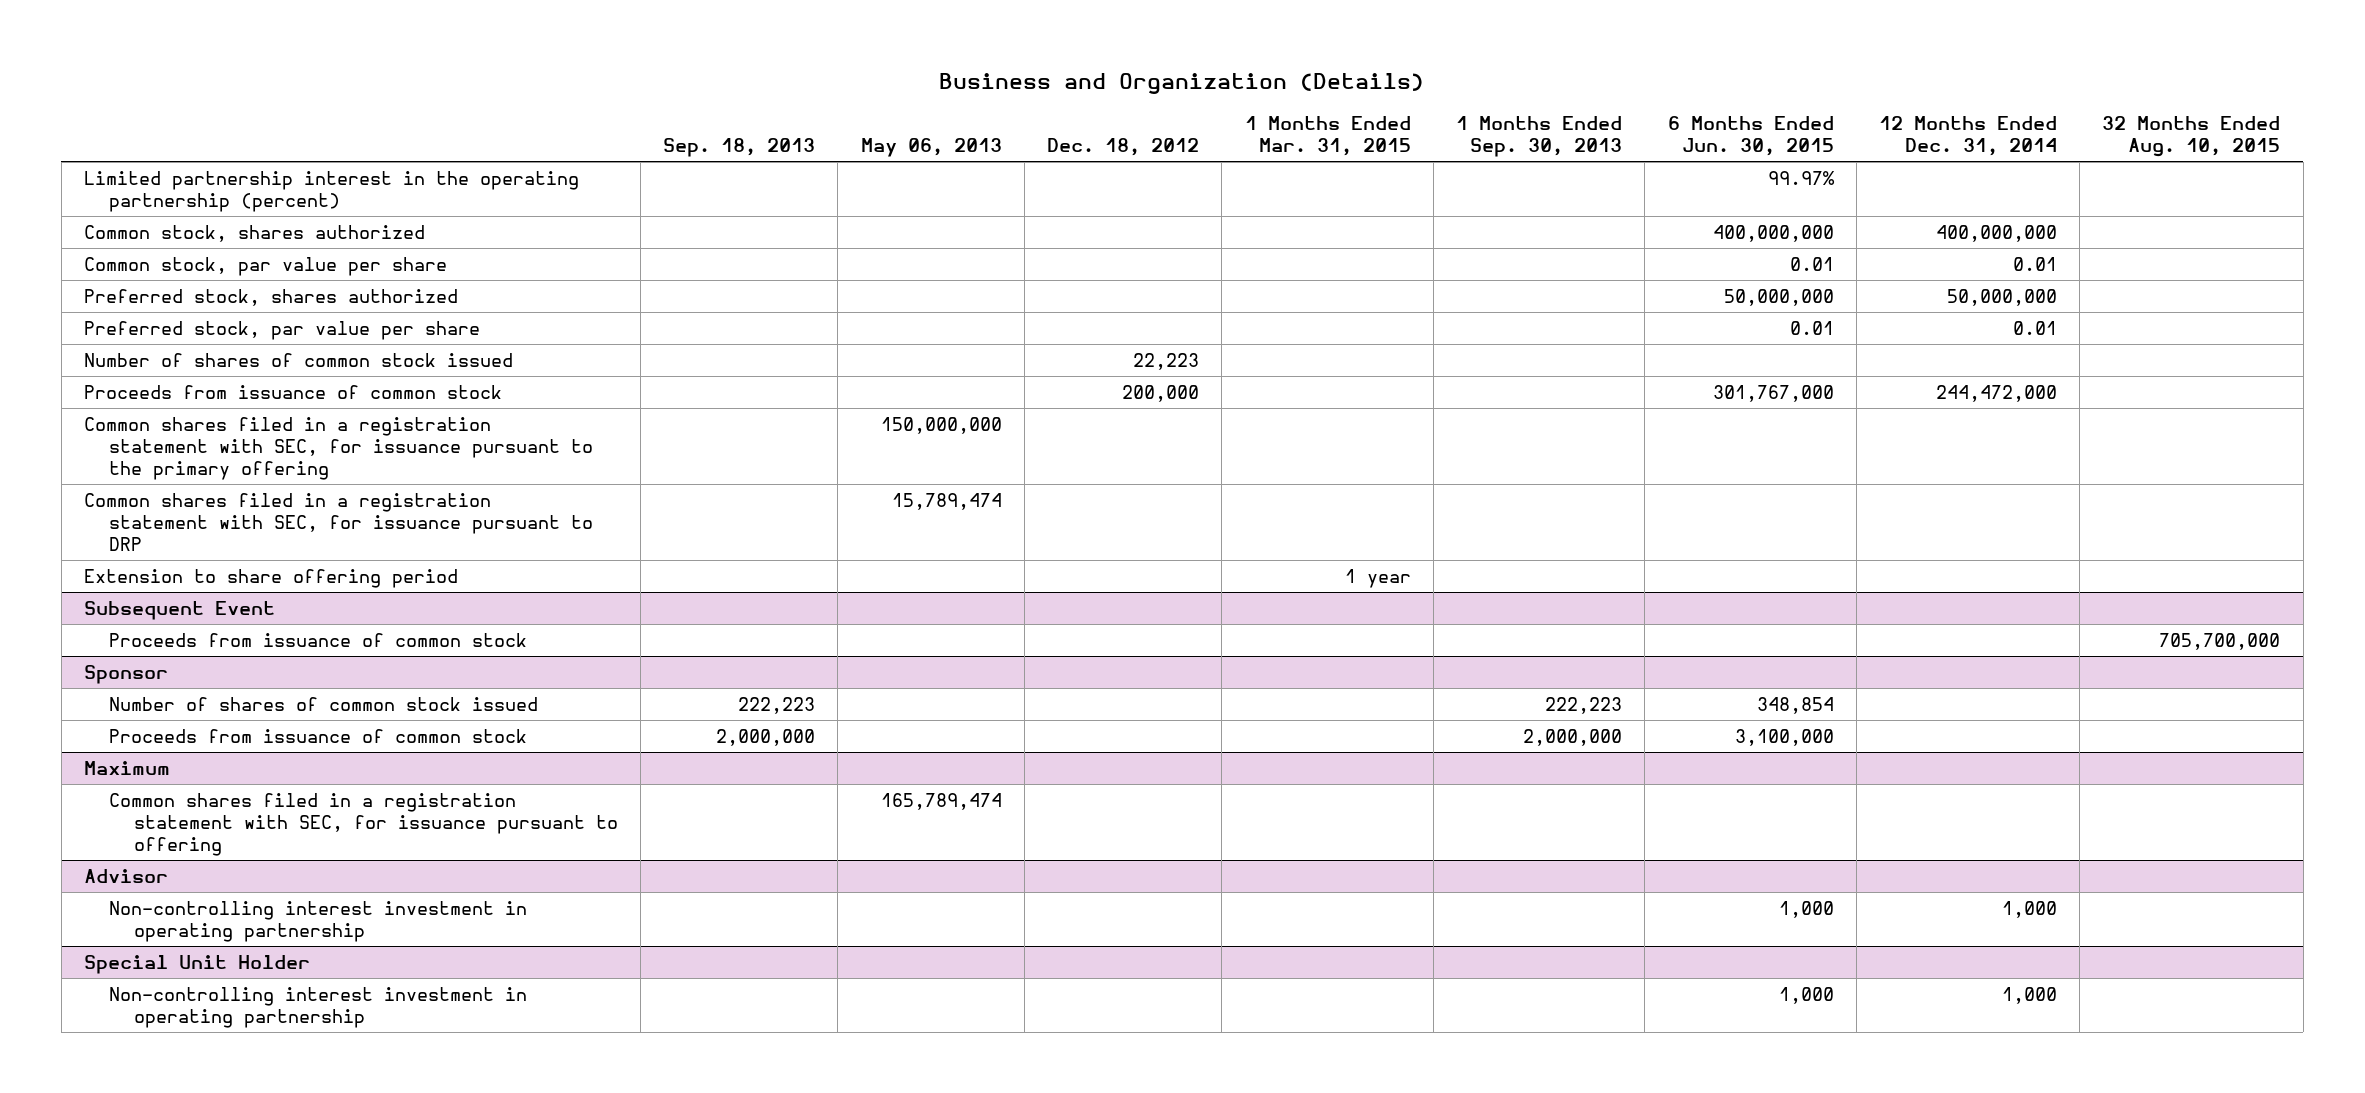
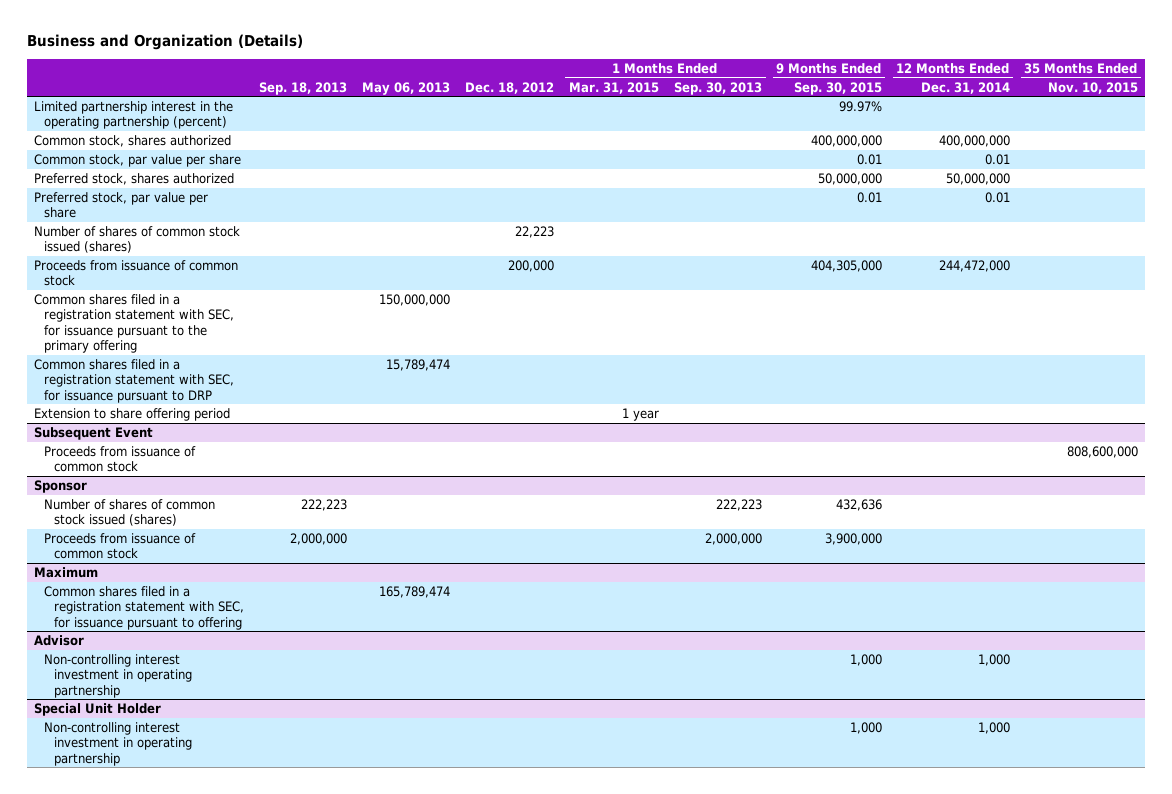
- | Sep. 18, 2013 | May 06, 2013 | Dec. 18, 2012 | 1 Months Ended Mar. 31, 2015 | 1 Months Ended Sep. 30, 2013 | 6 Months Ended Jun. 30, 2015 | 12 Months Ended Dec. 31, 2014 | 32 Months Ended Aug. 10, 2015
+ | Sep. 18, 2013 | May 06, 2013 | Dec. 18, 2012 | 1 Months Ended Mar. 31, 2015 | 1 Months Ended Sep. 30, 2013 | 9 Months Ended Sep. 30, 2015 | 12 Months Ended Dec. 31, 2014 | 35 Months Ended Nov. 10, 2015
- Number of shares of common stock issued | | | 22,223 | | | | |
+ Number of shares of common stock issued (shares) | | | 22,223 | | | | |
@ Sponsor
- Number of shares of common stock issued | 222,223 | | | | 222,223 | 348,854 | |
+ Number of shares of common stock issued (shares) | 222,223 | | | | 222,223 | 432,636 | |

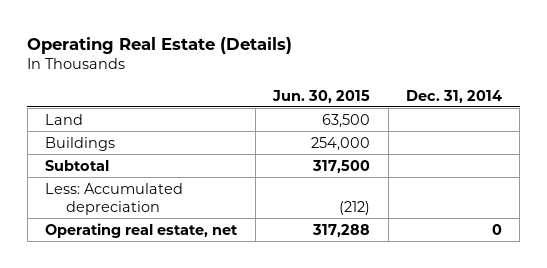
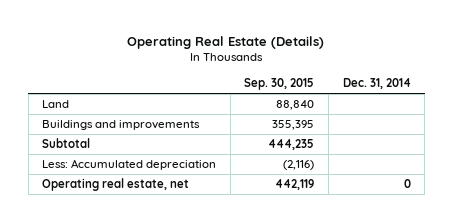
- | Jun. 30, 2015 | Dec. 31, 2014
+ | Sep. 30, 2015 | Dec. 31, 2014
- Buildings | 254,000 |
+ Buildings and improvements | 355,395 |

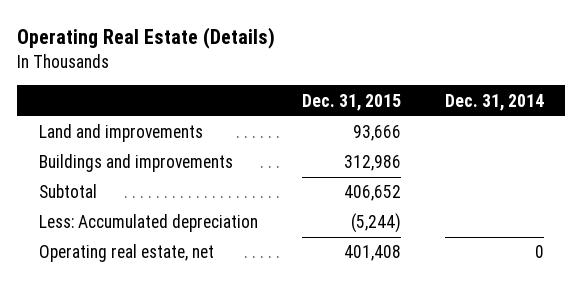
- | Sep. 30, 2015 | Dec. 31, 2014
+ | Dec. 31, 2015 | Dec. 31, 2014
- Land | 88,840 |
+ Land and improvements | 93,666 |

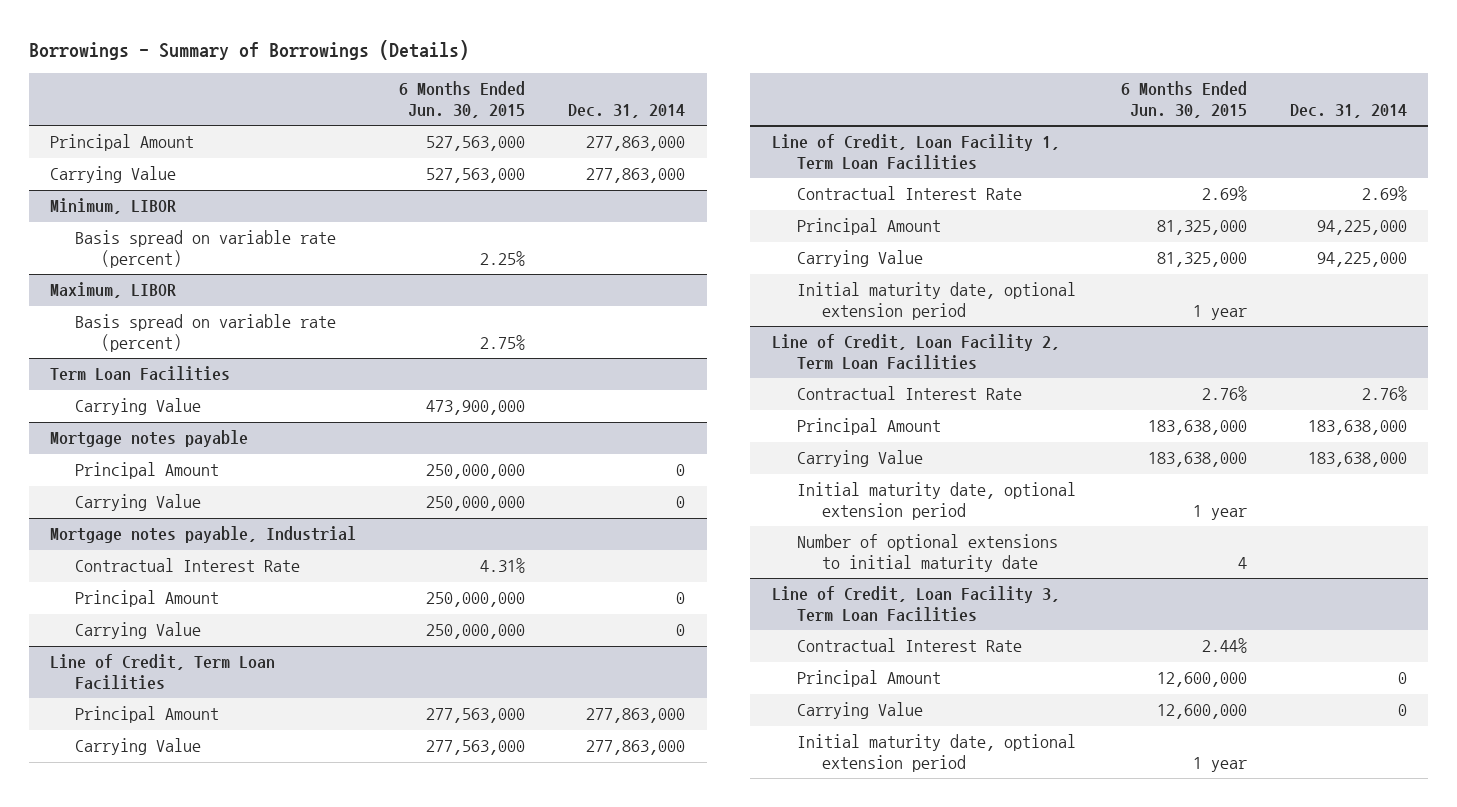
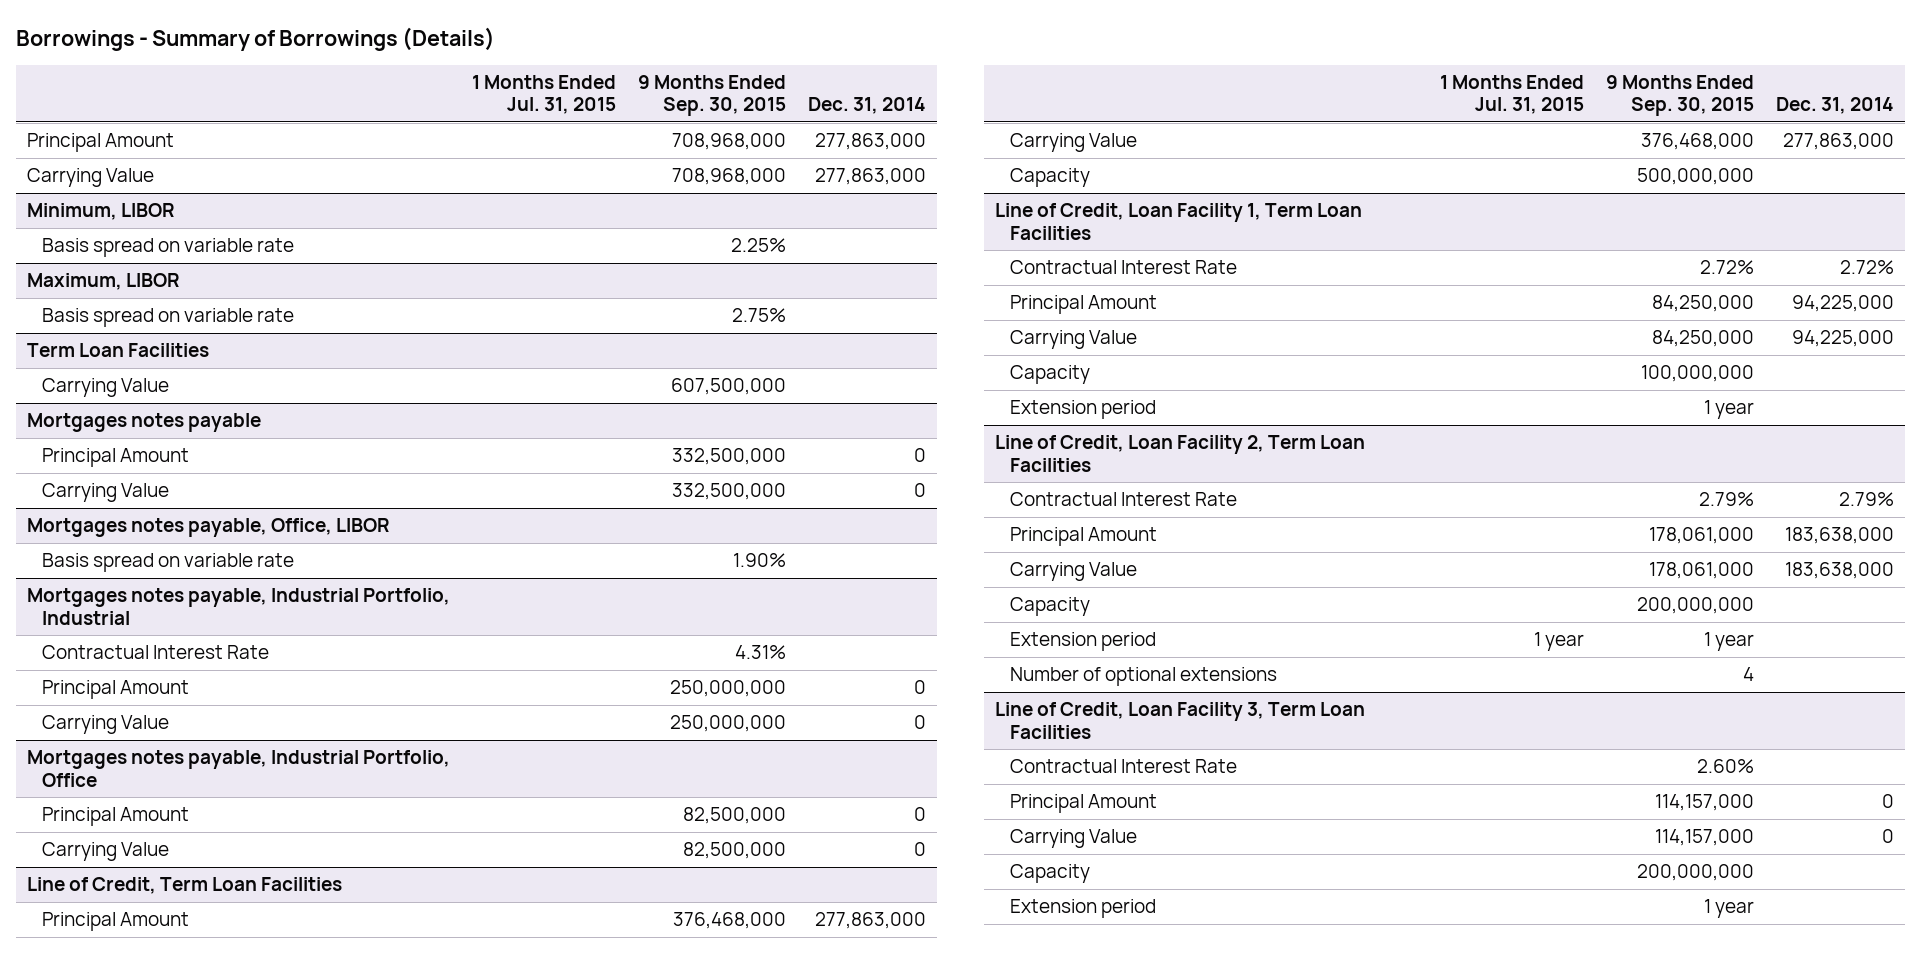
- | 6 Months Ended Jun. 30, 2015 | Dec. 31, 2014
+ | 1 Months Ended Jul. 31, 2015 | 9 Months Ended Sep. 30, 2015 | Dec. 31, 2014
@ Minimum, LIBOR
- Basis spread on variable rate (percent) | 2.25% |
+ Basis spread on variable rate | | 2.25% |
@ Maximum, LIBOR
- Basis spread on variable rate (percent) | 2.75% |
+ Basis spread on variable rate | | 2.75% |
- Mortgage notes payable
+ Mortgages notes payable
- Mortgage notes payable, Industrial
+ Mortgages notes payable, Office, LIBOR
+ Basis spread on variable rate | | 1.90% |
+ Mortgages notes payable, Industrial Portfolio, Industrial
+ Mortgages notes payable, Industrial Portfolio, Office
+ Principal Amount | | 82,500,000 | 0
+ Carrying Value | | 82,500,000 | 0
@ Line of Credit, Term Loan Facilities
+ Capacity | | 500,000,000 |
@ Line of Credit, Loan Facility 1, Term Loan Facilities
- Contractual Interest Rate | 2.69% | 2.69%
+ Contractual Interest Rate | | 2.72% | 2.72%
- Initial maturity date, optional extension period | 1 year |
+ Capacity | | 100,000,000 |
+ Extension period | | 1 year |
@ Line of Credit, Loan Facility 2, Term Loan Facilities
- Contractual Interest Rate | 2.76% | 2.76%
+ Contractual Interest Rate | | 2.79% | 2.79%
- Initial maturity date, optional extension period | 1 year |
- Number of optional extensions to initial maturity date | 4 |
+ Capacity | | 200,000,000 |
+ Extension period | 1 year | 1 year |
+ Number of optional extensions | | 4 |
@ Line of Credit, Loan Facility 3, Term Loan Facilities
- Initial maturity date, optional extension period | 1 year |
+ Capacity | | 200,000,000 |
+ Extension period | | 1 year |

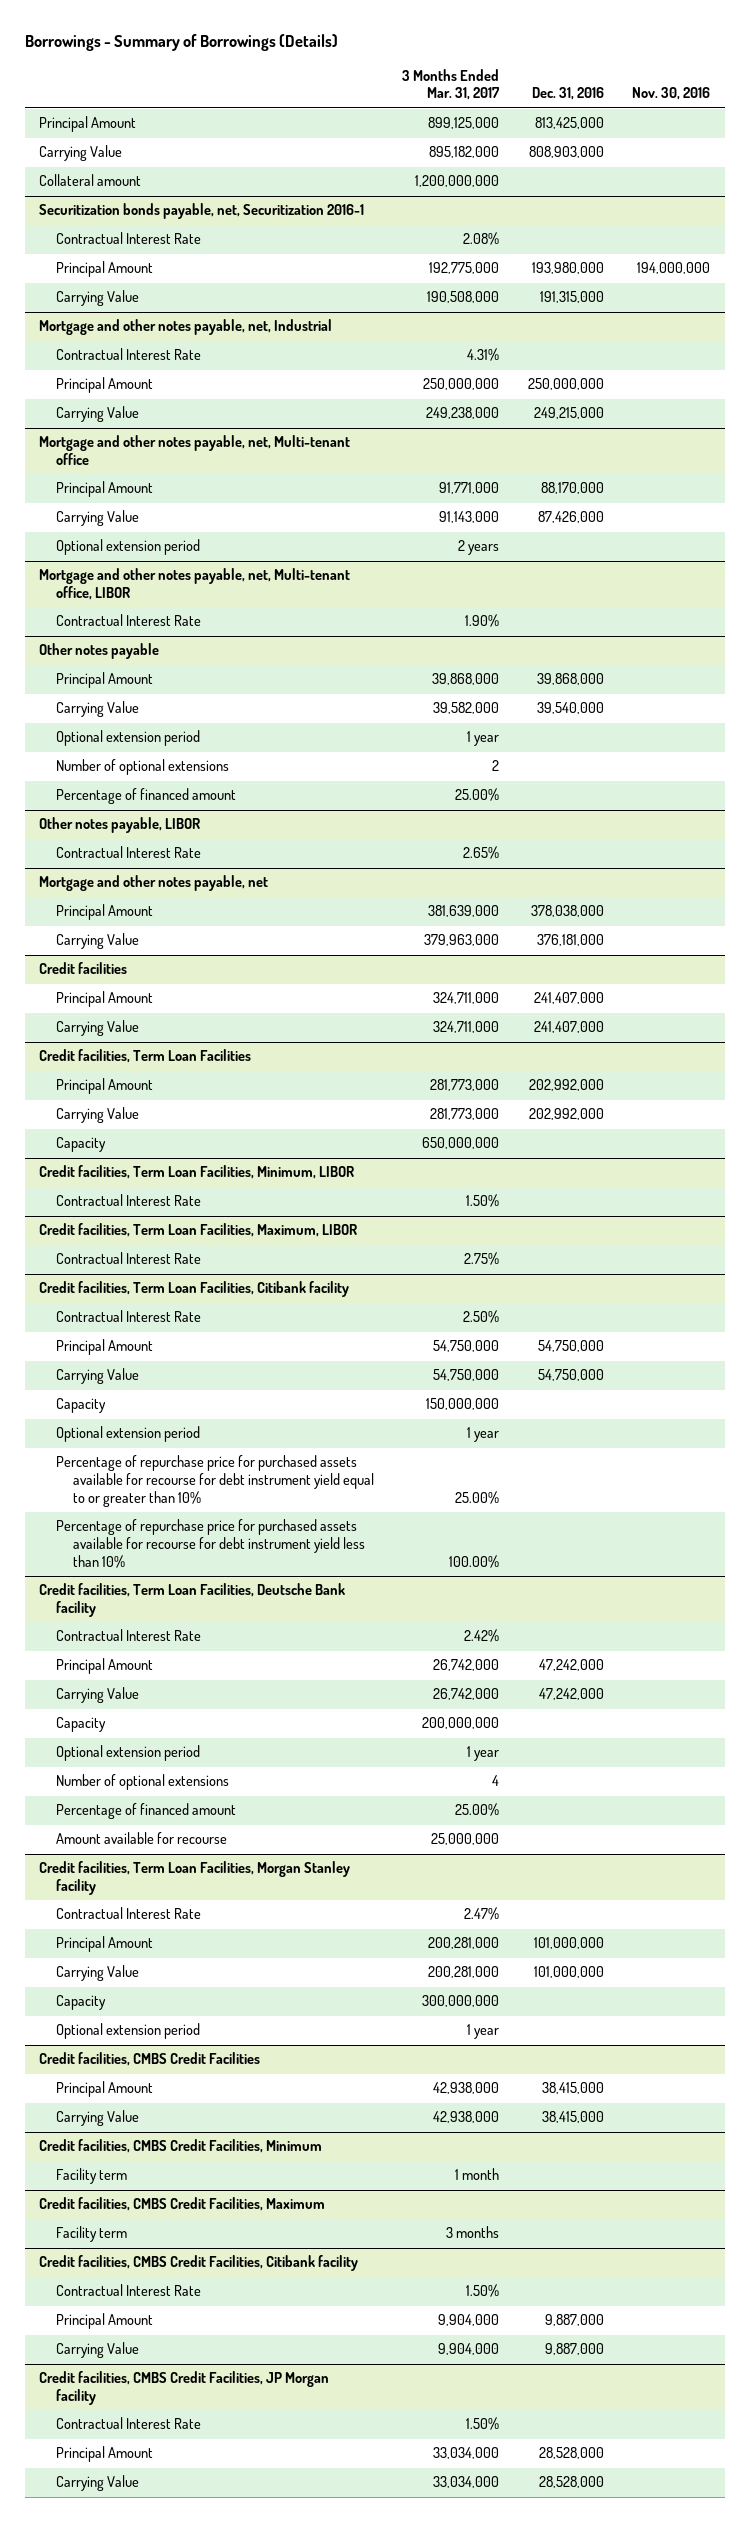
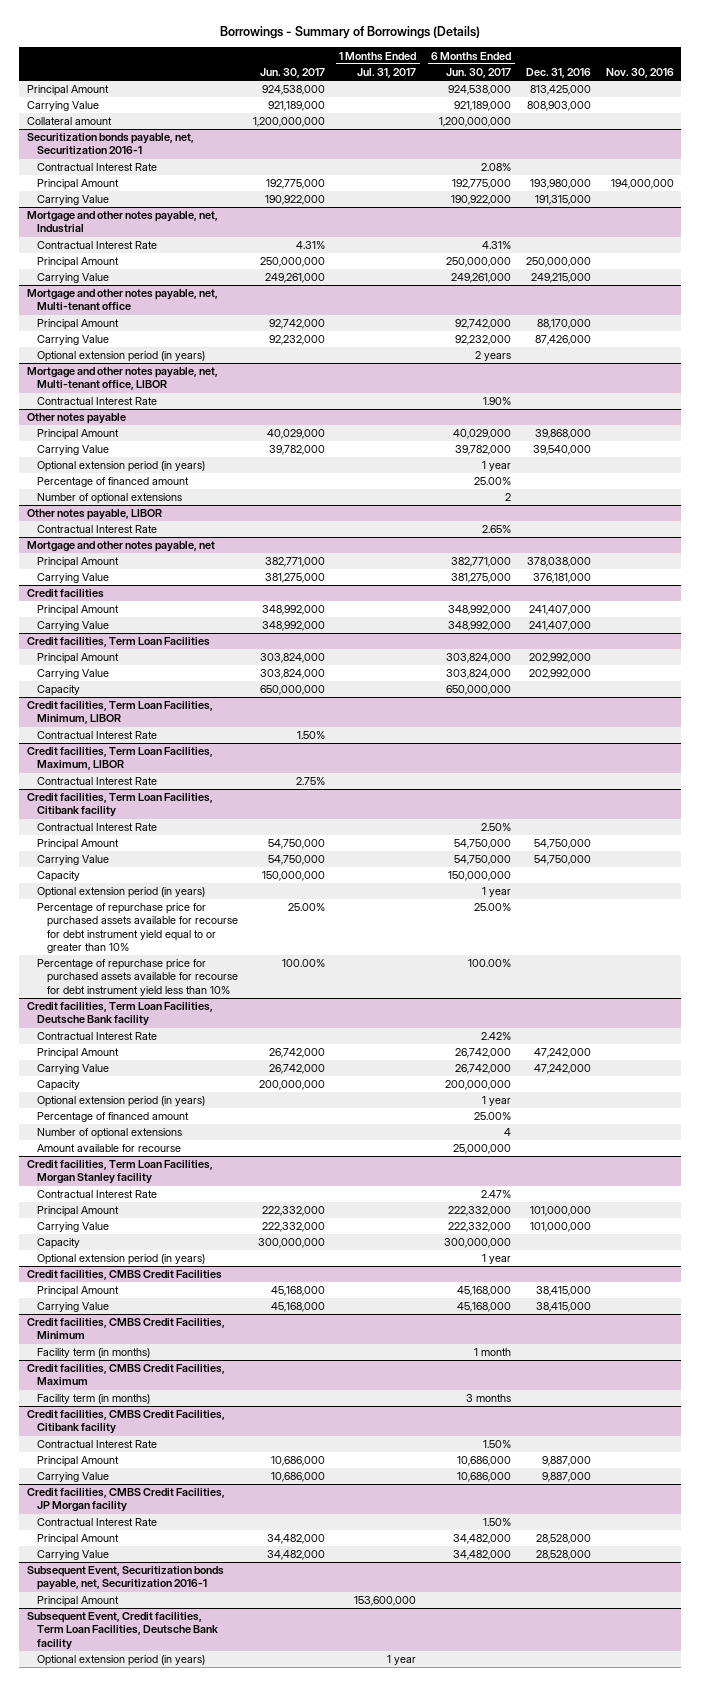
- | 3 Months Ended Mar. 31, 2017 | Dec. 31, 2016 | Nov. 30, 2016
+ | Jun. 30, 2017 | 1 Months Ended Jul. 31, 2017 | 6 Months Ended Jun. 30, 2017 | Dec. 31, 2016 | Nov. 30, 2016
@ Mortgage and other notes payable, net, Multi-tenant office
- Optional extension period | 2 years | |
+ Optional extension period (in years) | | | 2 years | |
@ Other notes payable
- Optional extension period | 1 year | |
+ Optional extension period (in years) | | | 1 year | |
moved down: Number of optional extensions | | | 2 | |
@ Credit facilities, Term Loan Facilities, Citibank facility
- Optional extension period | 1 year | |
+ Optional extension period (in years) | | | 1 year | |
@ Credit facilities, Term Loan Facilities, Deutsche Bank facility
- Optional extension period | 1 year | |
+ Optional extension period (in years) | | | 1 year | |
moved down: Number of optional extensions | | | 4 | |
@ Credit facilities, Term Loan Facilities, Morgan Stanley facility
- Optional extension period | 1 year | |
+ Optional extension period (in years) | | | 1 year | |
@ Credit facilities, CMBS Credit Facilities, Minimum
- Facility term | 1 month | |
+ Facility term (in months) | | | 1 month | |
@ Credit facilities, CMBS Credit Facilities, Maximum
- Facility term | 3 months | |
+ Facility term (in months) | | | 3 months | |
+ Subsequent Event, Securitization bonds payable, net, Securitization 2016-1
+ Principal Amount | | 153,600,000 | | |
+ Subsequent Event, Credit facilities, Term Loan Facilities, Deutsche Bank facility
+ Optional extension period (in years) | | 1 year | | |

